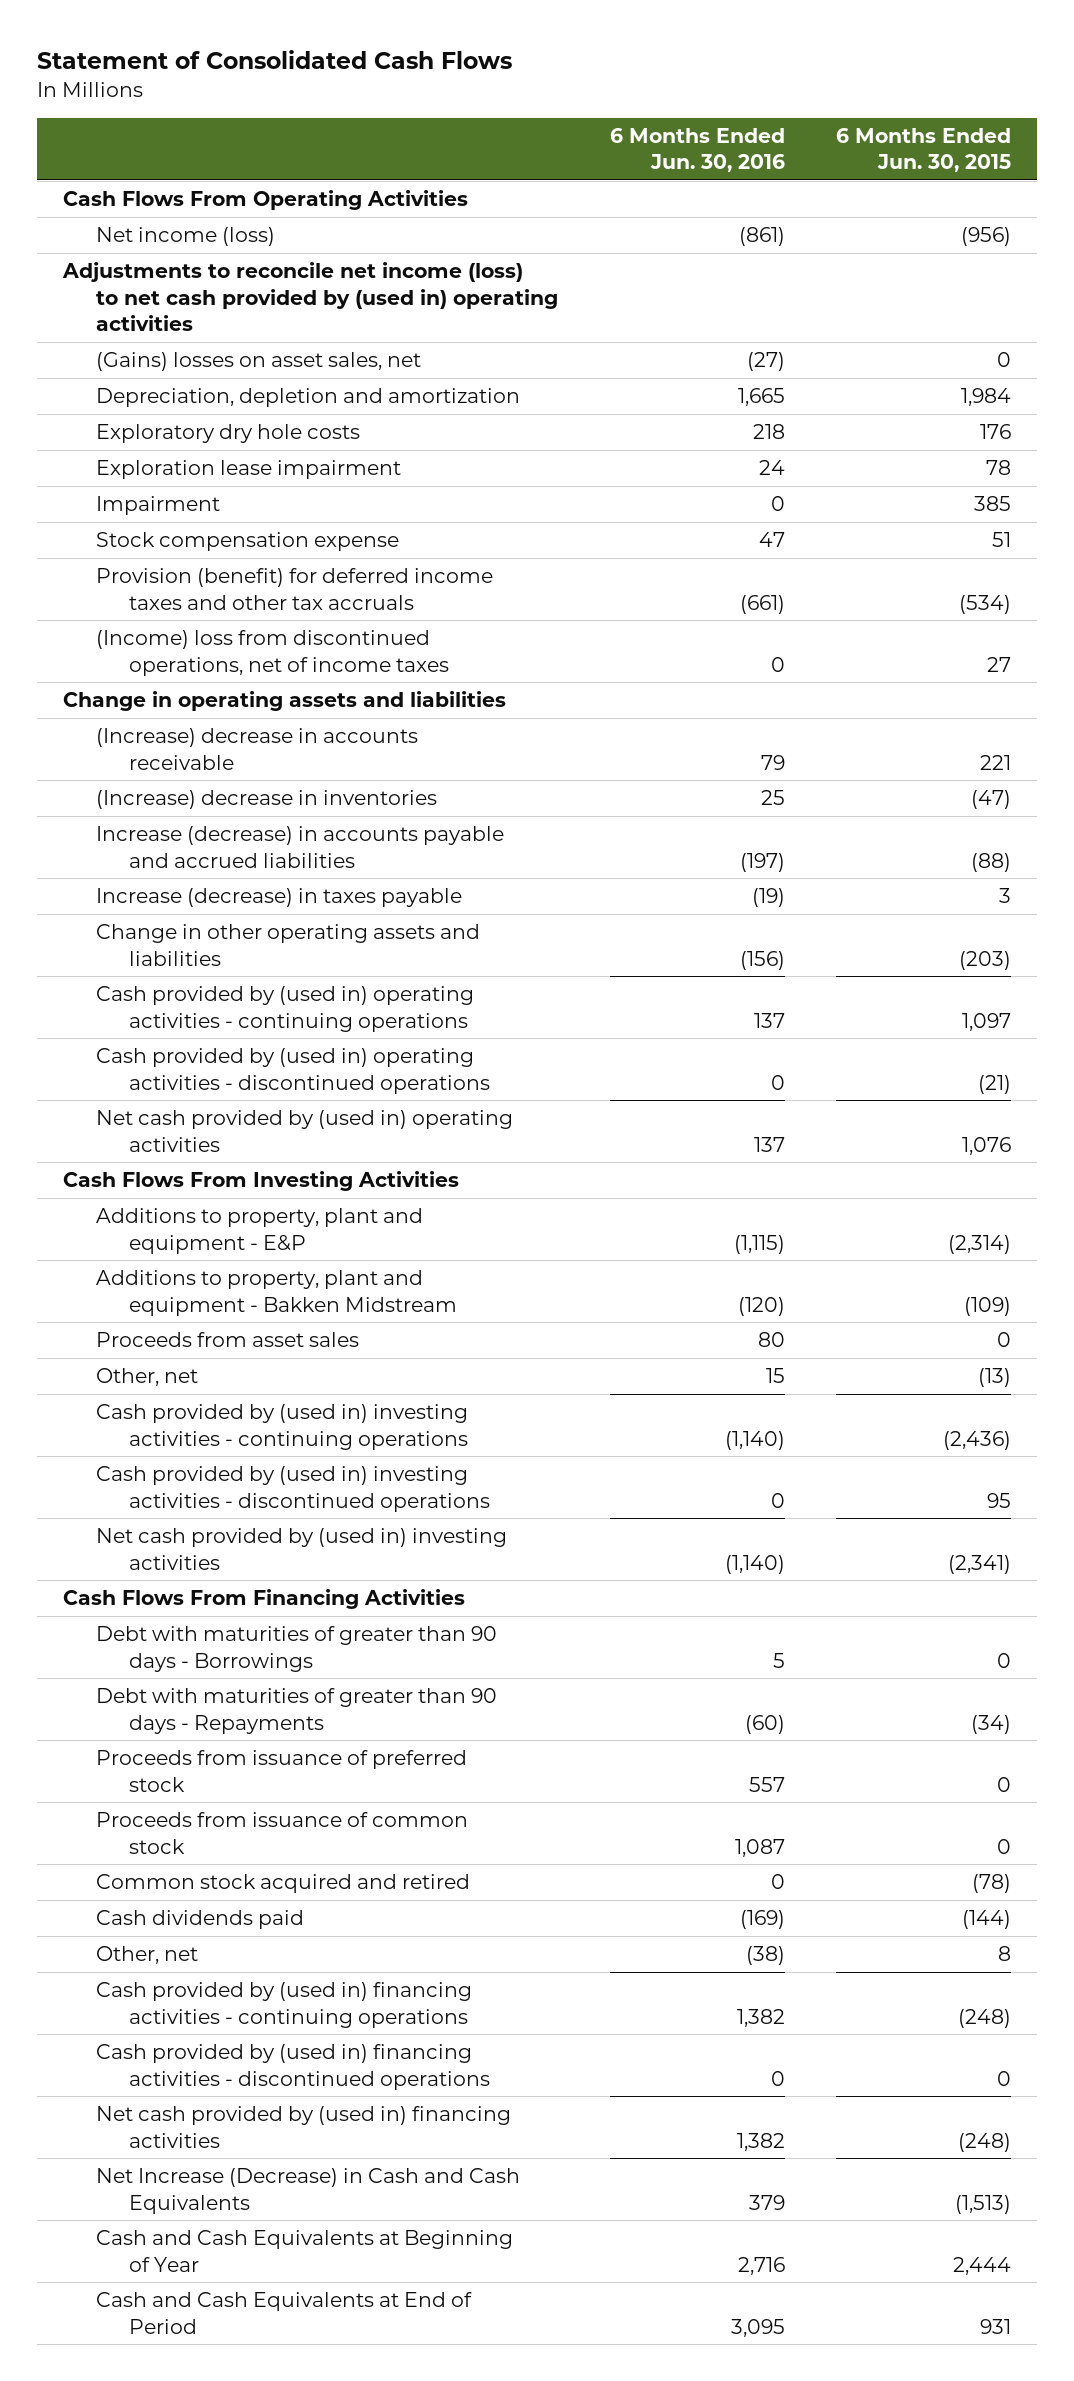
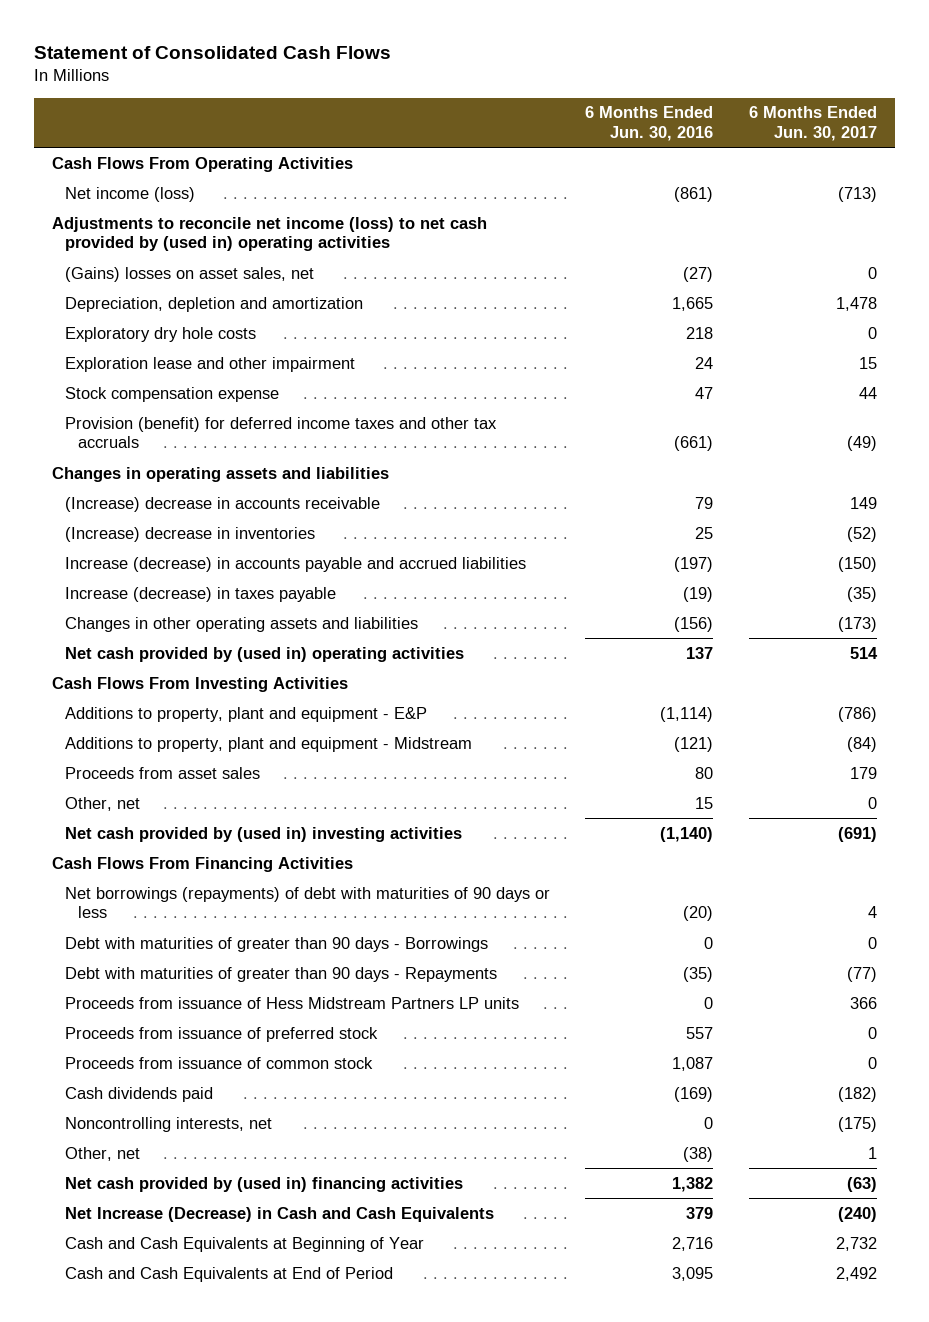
- | 6 Months Ended Jun. 30, 2016 | 6 Months Ended Jun. 30, 2015
+ | 6 Months Ended Jun. 30, 2016 | 6 Months Ended Jun. 30, 2017
- Exploration lease impairment | 24 | 78
- Impairment | 0 | 385
+ Exploration lease and other impairment | 24 | 15
- (Income) loss from discontinued operations, net of income taxes | 0 | 27
- Change in operating assets and liabilities
+ Changes in operating assets and liabilities
- Change in other operating assets and liabilities | (156) | (203)
- Cash provided by (used in) operating activities - continuing operations | 137 | 1,097
- Cash provided by (used in) operating activities - discontinued operations | 0 | (21)
+ Changes in other operating assets and liabilities | (156) | (173)
- Additions to property, plant and equipment - E&P | (1,115) | (2,314)
- Additions to property, plant and equipment - Bakken Midstream | (120) | (109)
+ Additions to property, plant and equipment - E&P | (1,114) | (786)
+ Additions to property, plant and equipment - Midstream | (121) | (84)
- Cash provided by (used in) investing activities - continuing operations | (1,140) | (2,436)
- Cash provided by (used in) investing activities - discontinued operations | 0 | 95
- Debt with maturities of greater than 90 days - Borrowings | 5 | 0
- Debt with maturities of greater than 90 days - Repayments | (60) | (34)
+ Net borrowings (repayments) of debt with maturities of 90 days or less | (20) | 4
+ Debt with maturities of greater than 90 days - Borrowings | 0 | 0
+ Debt with maturities of greater than 90 days - Repayments | (35) | (77)
+ Proceeds from issuance of Hess Midstream Partners LP units | 0 | 366
- Common stock acquired and retired | 0 | (78)
+ Noncontrolling interests, net | 0 | (175)
- Cash provided by (used in) financing activities - continuing operations | 1,382 | (248)
- Cash provided by (used in) financing activities - discontinued operations | 0 | 0

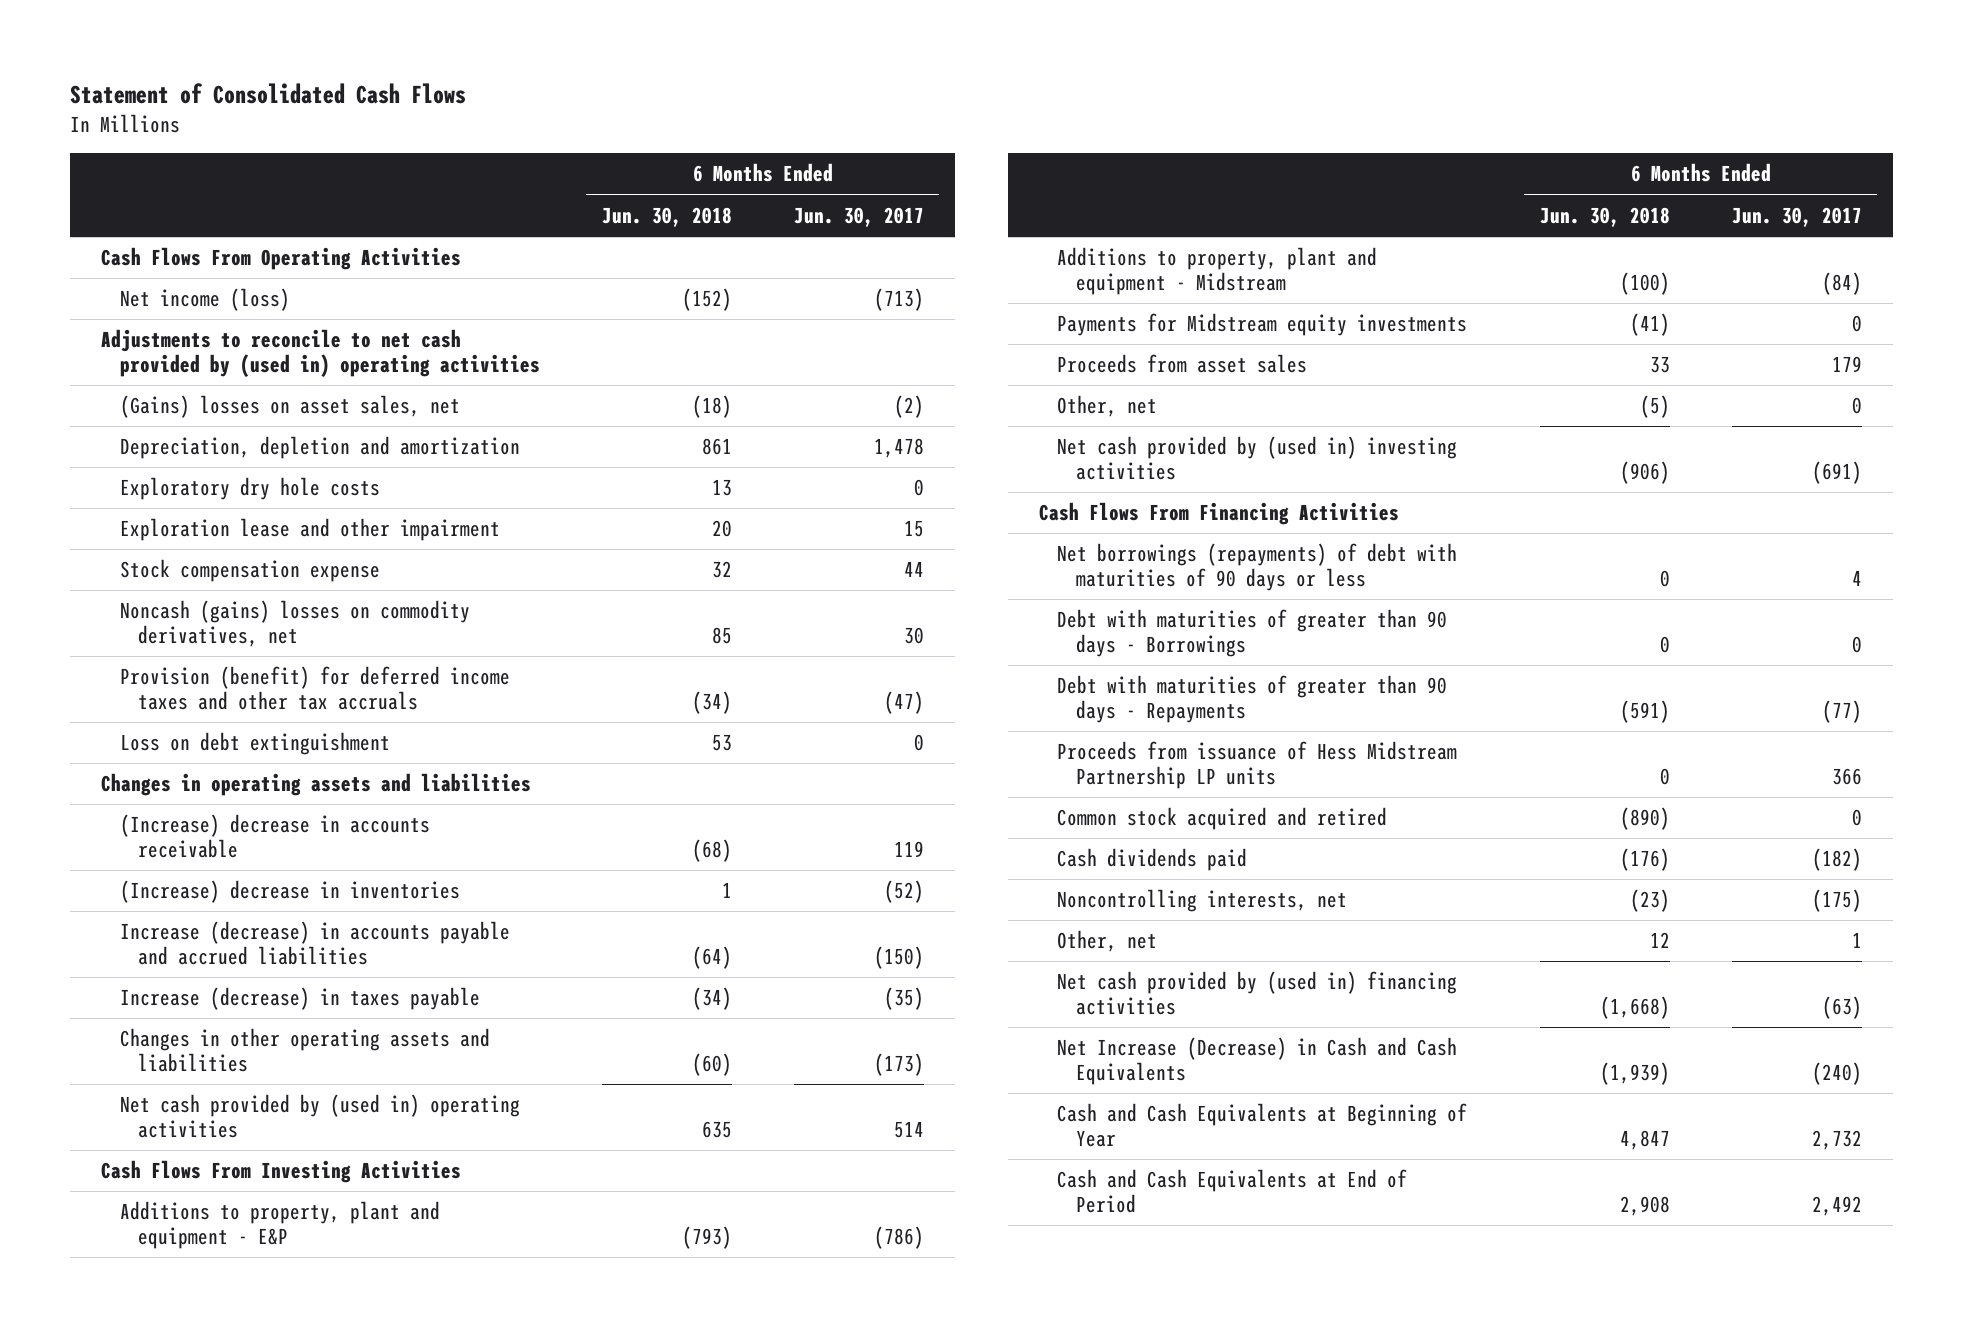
- | 6 Months Ended Jun. 30, 2016 | 6 Months Ended Jun. 30, 2017
+ | 6 Months Ended Jun. 30, 2018 | 6 Months Ended Jun. 30, 2017
- Adjustments to reconcile net income (loss) to net cash provided by (used in) operating activities
- (Gains) losses on asset sales, net | (27) | 0
+ Adjustments to reconcile to net cash provided by (used in) operating activities
+ (Gains) losses on asset sales, net | (18) | (2)
- Provision (benefit) for deferred income taxes and other tax accruals | (661) | (49)
+ Noncash (gains) losses on commodity derivatives, net | 85 | 30
+ Provision (benefit) for deferred income taxes and other tax accruals | (34) | (47)
+ Loss on debt extinguishment | 53 | 0
- (Increase) decrease in accounts receivable | 79 | 149
+ (Increase) decrease in accounts receivable | (68) | 119
+ Payments for Midstream equity investments | (41) | 0
- Proceeds from issuance of Hess Midstream Partners LP units | 0 | 366
- Proceeds from issuance of preferred stock | 557 | 0
- Proceeds from issuance of common stock | 1,087 | 0
+ Proceeds from issuance of Hess Midstream Partnership LP units | 0 | 366
+ Common stock acquired and retired | (890) | 0

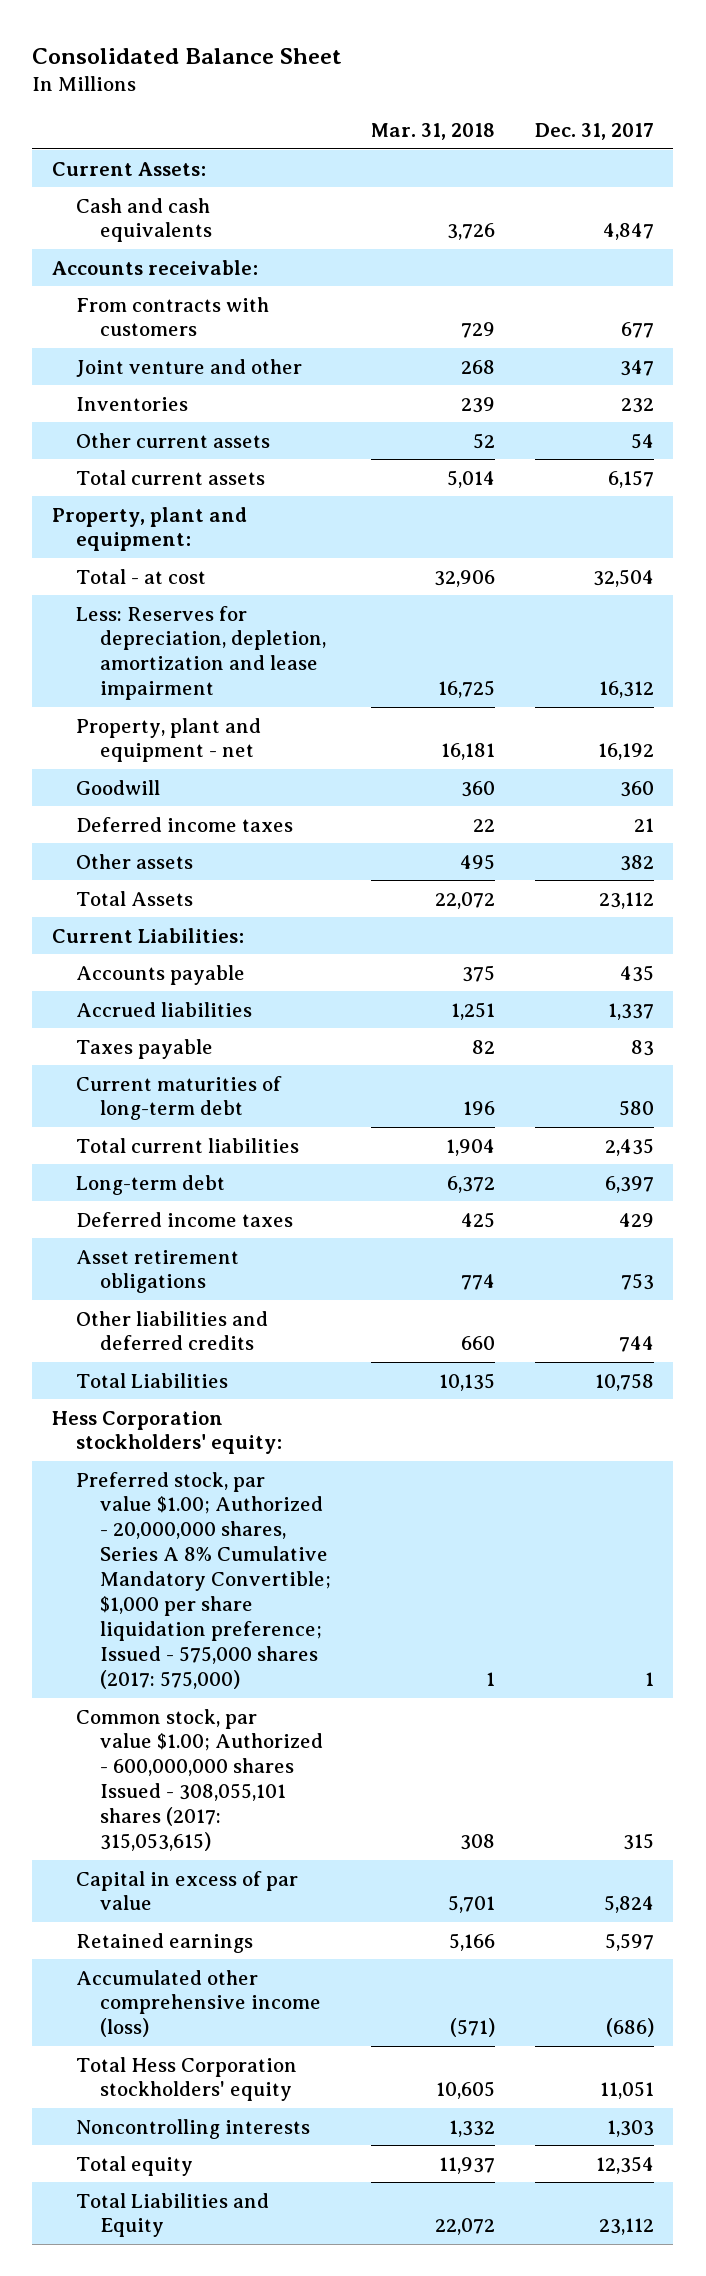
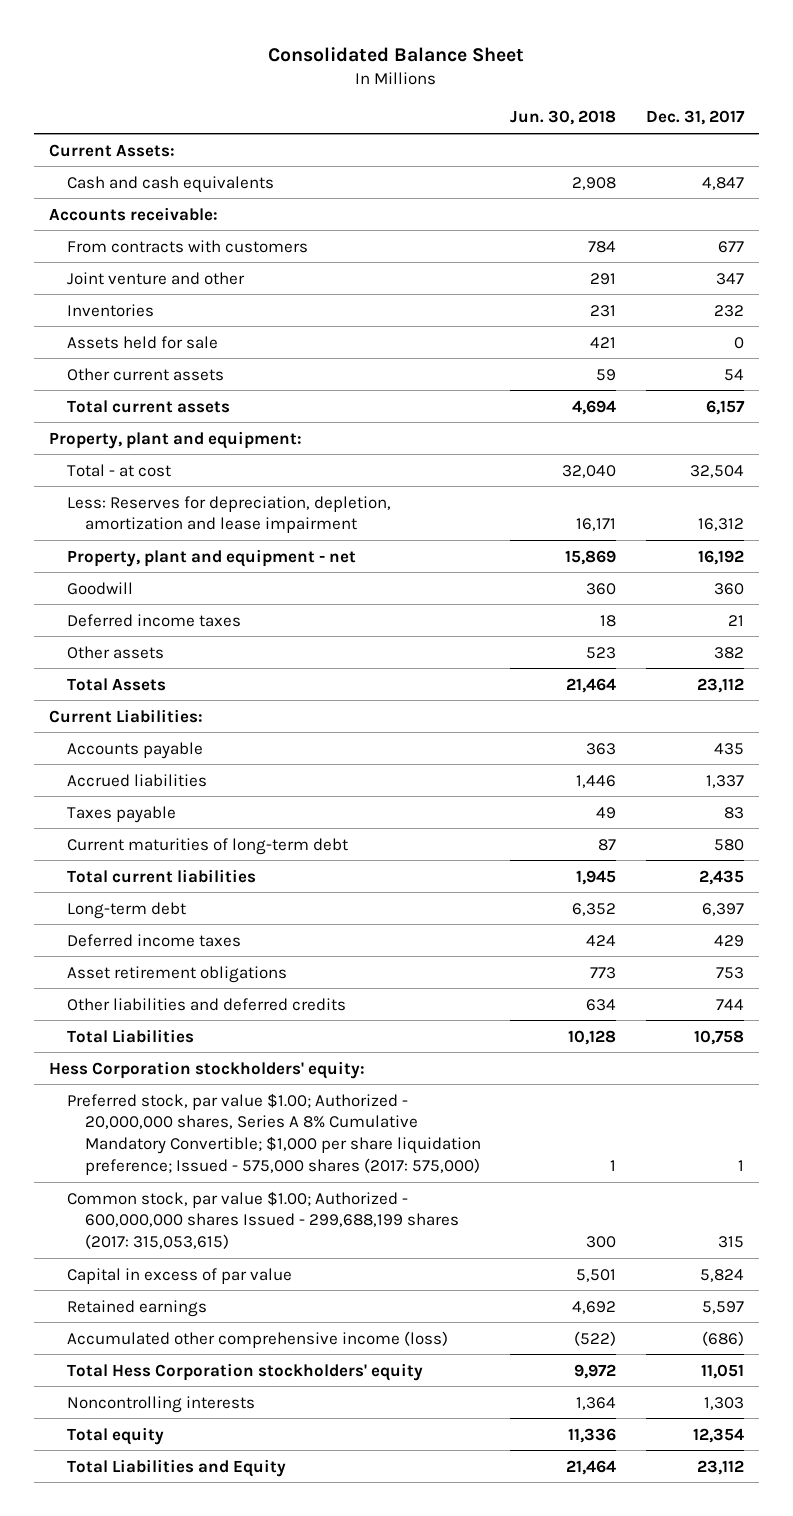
- | Mar. 31, 2018 | Dec. 31, 2017
+ | Jun. 30, 2018 | Dec. 31, 2017
+ Assets held for sale | 421 | 0
- Common stock, par value $1.00; Authorized - 600,000,000 shares Issued - 308,055,101 shares (2017: 315,053,615) | 308 | 315
+ Common stock, par value $1.00; Authorized - 600,000,000 shares Issued - 299,688,199 shares (2017: 315,053,615) | 300 | 315

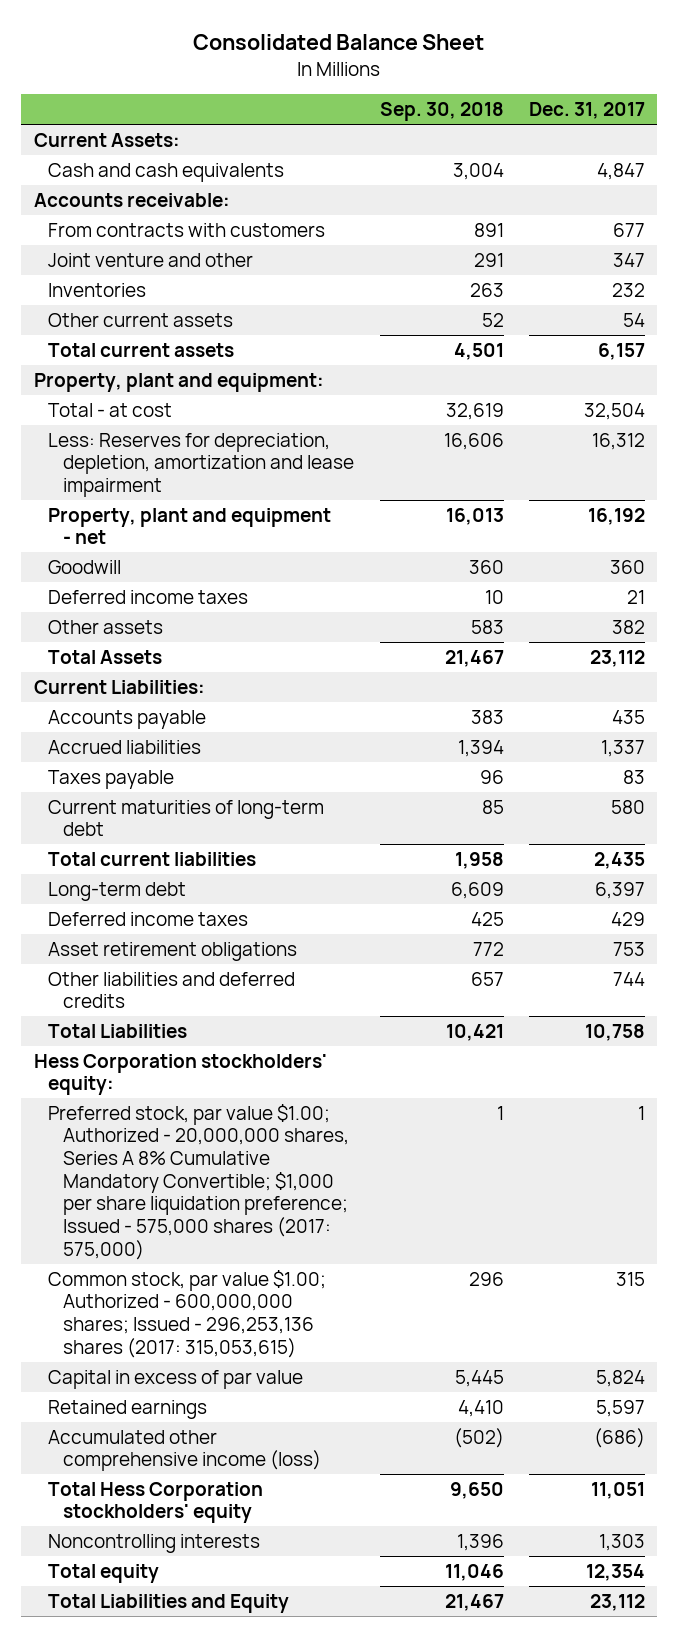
- | Jun. 30, 2018 | Dec. 31, 2017
+ | Sep. 30, 2018 | Dec. 31, 2017
- Assets held for sale | 421 | 0
- Common stock, par value $1.00; Authorized - 600,000,000 shares Issued - 299,688,199 shares (2017: 315,053,615) | 300 | 315
+ Common stock, par value $1.00; Authorized - 600,000,000 shares; Issued - 296,253,136 shares (2017: 315,053,615) | 296 | 315

